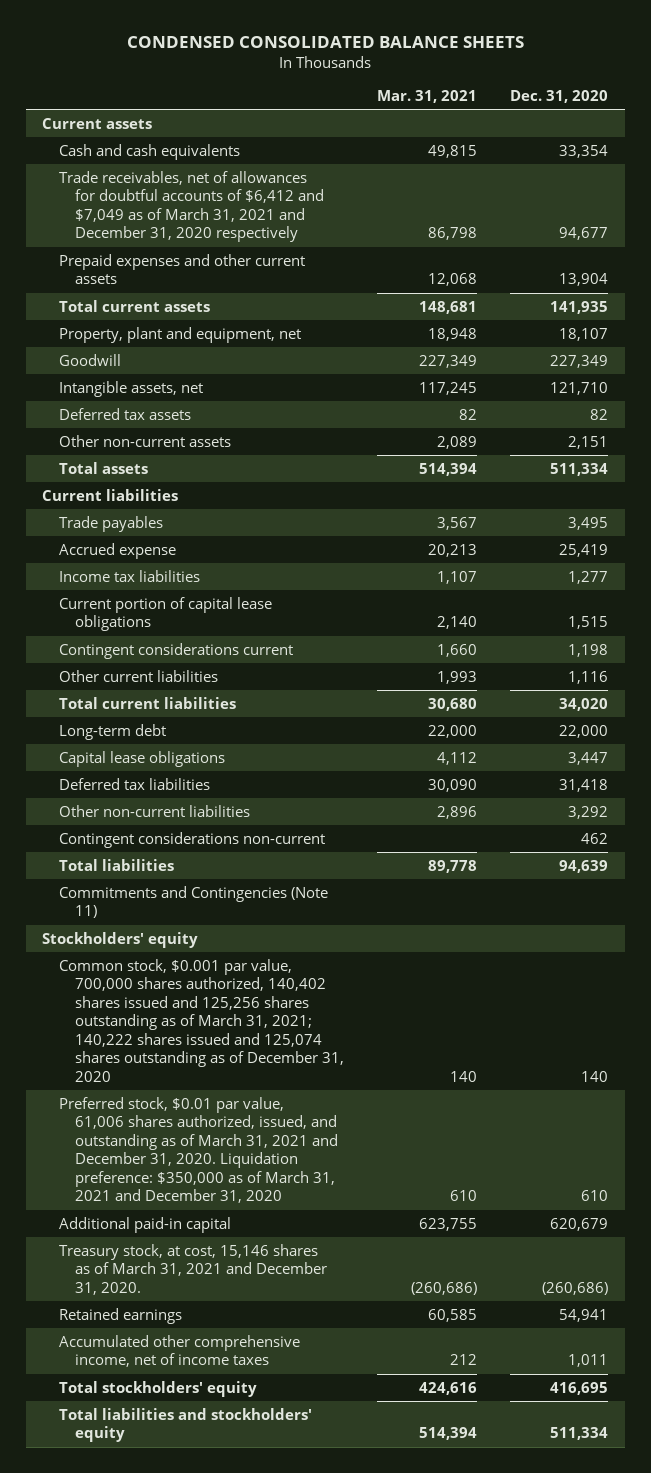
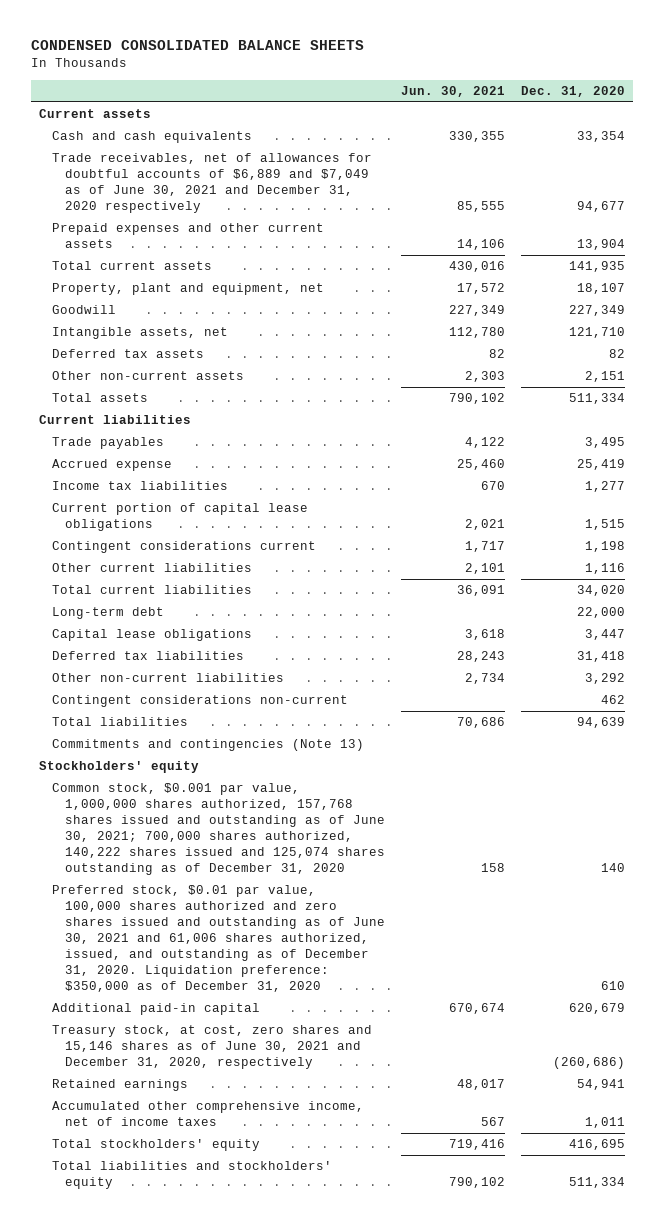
- | Mar. 31, 2021 | Dec. 31, 2020
+ | Jun. 30, 2021 | Dec. 31, 2020
- Trade receivables, net of allowances for doubtful accounts of $6,412 and $7,049 as of March 31, 2021 and December 31, 2020 respectively | 86,798 | 94,677
+ Trade receivables, net of allowances for doubtful accounts of $6,889 and $7,049 as of June 30, 2021 and December 31, 2020 respectively | 85,555 | 94,677
- Commitments and Contingencies (Note 11)
+ Commitments and contingencies (Note 13)
- Common stock, $0.001 par value, 700,000 shares authorized, 140,402 shares issued and 125,256 shares outstanding as of March 31, 2021; 140,222 shares issued and 125,074 shares outstanding as of December 31, 2020 | 140 | 140
- Preferred stock, $0.01 par value, 61,006 shares authorized, issued, and outstanding as of March 31, 2021 and December 31, 2020. Liquidation preference: $350,000 as of March 31, 2021 and December 31, 2020 | 610 | 610
+ Common stock, $0.001 par value, 1,000,000 shares authorized, 157,768 shares issued and outstanding as of June 30, 2021; 700,000 shares authorized, 140,222 shares issued and 125,074 shares outstanding as of December 31, 2020 | 158 | 140
+ Preferred stock, $0.01 par value, 100,000 shares authorized and zero shares issued and outstanding as of June 30, 2021 and 61,006 shares authorized, issued, and outstanding as of December 31, 2020. Liquidation preference: $350,000 as of December 31, 2020 | | 610
- Treasury stock, at cost, 15,146 shares as of March 31, 2021 and December 31, 2020. | (260,686) | (260,686)
+ Treasury stock, at cost, zero shares and 15,146 shares as of June 30, 2021 and December 31, 2020, respectively | | (260,686)

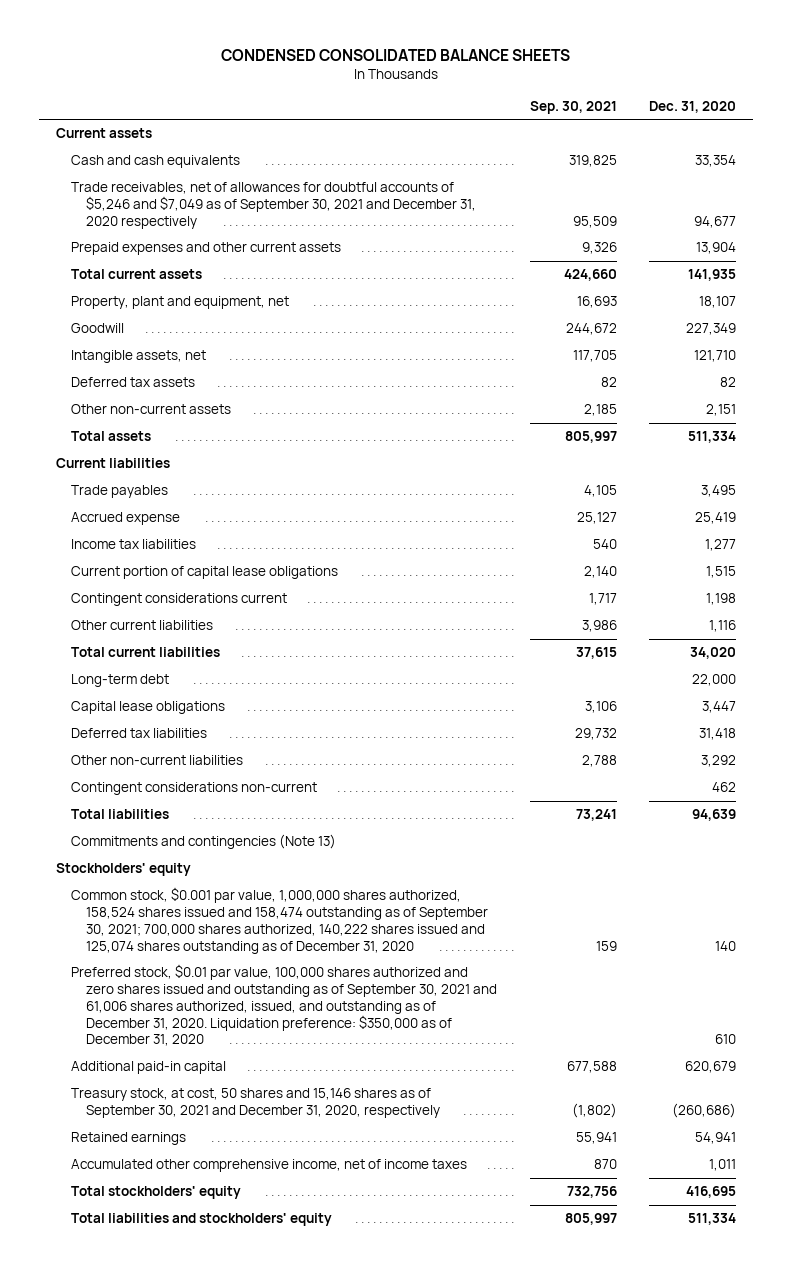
- | Jun. 30, 2021 | Dec. 31, 2020
+ | Sep. 30, 2021 | Dec. 31, 2020
- Trade receivables, net of allowances for doubtful accounts of $6,889 and $7,049 as of June 30, 2021 and December 31, 2020 respectively | 85,555 | 94,677
+ Trade receivables, net of allowances for doubtful accounts of $5,246 and $7,049 as of September 30, 2021 and December 31, 2020 respectively | 95,509 | 94,677
- Common stock, $0.001 par value, 1,000,000 shares authorized, 157,768 shares issued and outstanding as of June 30, 2021; 700,000 shares authorized, 140,222 shares issued and 125,074 shares outstanding as of December 31, 2020 | 158 | 140
- Preferred stock, $0.01 par value, 100,000 shares authorized and zero shares issued and outstanding as of June 30, 2021 and 61,006 shares authorized, issued, and outstanding as of December 31, 2020. Liquidation preference: $350,000 as of December 31, 2020 | | 610
+ Common stock, $0.001 par value, 1,000,000 shares authorized, 158,524 shares issued and 158,474 outstanding as of September 30, 2021; 700,000 shares authorized, 140,222 shares issued and 125,074 shares outstanding as of December 31, 2020 | 159 | 140
+ Preferred stock, $0.01 par value, 100,000 shares authorized and zero shares issued and outstanding as of September 30, 2021 and 61,006 shares authorized, issued, and outstanding as of December 31, 2020. Liquidation preference: $350,000 as of December 31, 2020 | | 610
- Treasury stock, at cost, zero shares and 15,146 shares as of June 30, 2021 and December 31, 2020, respectively | | (260,686)
+ Treasury stock, at cost, 50 shares and 15,146 shares as of September 30, 2021 and December 31, 2020, respectively | (1,802) | (260,686)

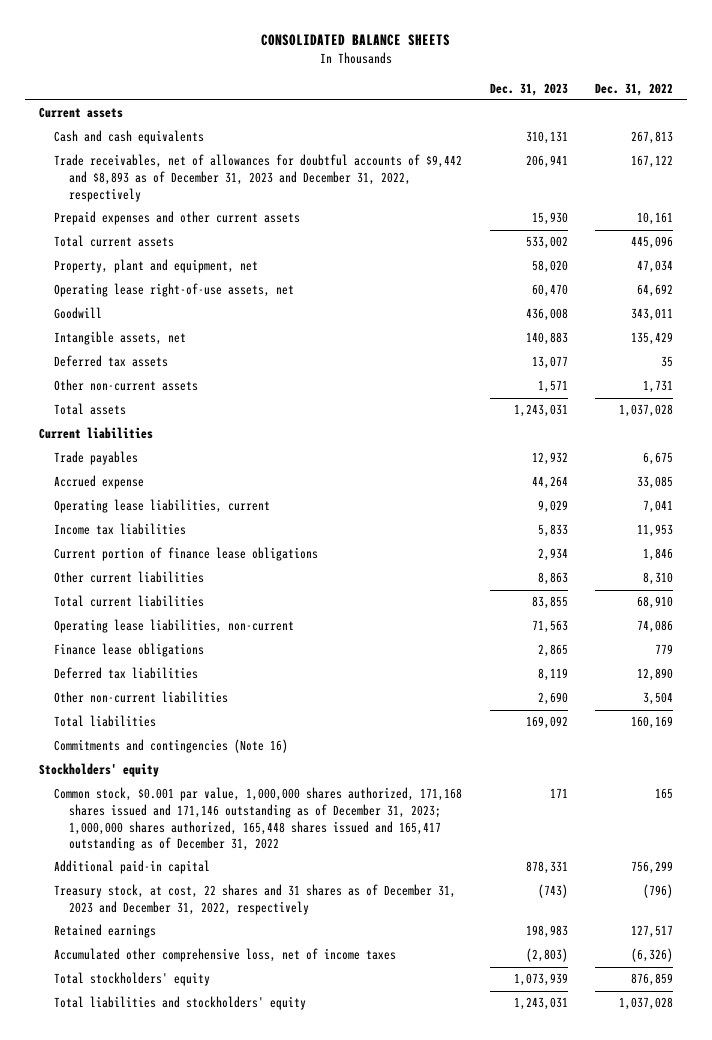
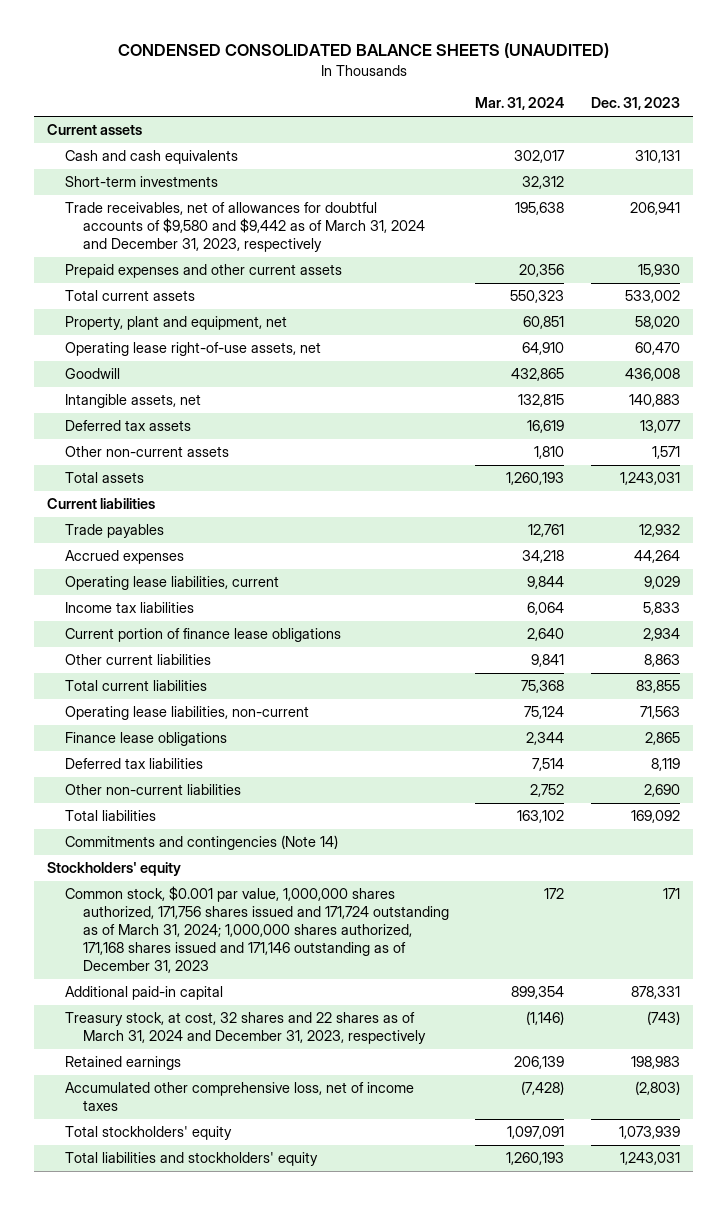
- CONSOLIDATED BALANCE SHEETS
+ CONDENSED CONSOLIDATED BALANCE SHEETS (UNAUDITED)
- | Dec. 31, 2023 | Dec. 31, 2022
+ | Mar. 31, 2024 | Dec. 31, 2023
- Trade receivables, net of allowances for doubtful accounts of $9,442 and $8,893 as of December 31, 2023 and December 31, 2022, respectively | 206,941 | 167,122
+ Short-term investments | 32,312 |
+ Trade receivables, net of allowances for doubtful accounts of $9,580 and $9,442 as of March 31, 2024 and December 31, 2023, respectively | 195,638 | 206,941
- Accrued expense | 44,264 | 33,085
+ Accrued expenses | 34,218 | 44,264
- Commitments and contingencies (Note 16)
+ Commitments and contingencies (Note 14)
- Common stock, $0.001 par value, 1,000,000 shares authorized, 171,168 shares issued and 171,146 outstanding as of December 31, 2023; 1,000,000 shares authorized, 165,448 shares issued and 165,417 outstanding as of December 31, 2022 | 171 | 165
+ Common stock, $0.001 par value, 1,000,000 shares authorized, 171,756 shares issued and 171,724 outstanding as of March 31, 2024; 1,000,000 shares authorized, 171,168 shares issued and 171,146 outstanding as of December 31, 2023 | 172 | 171
- Treasury stock, at cost, 22 shares and 31 shares as of December 31, 2023 and December 31, 2022, respectively | (743) | (796)
+ Treasury stock, at cost, 32 shares and 22 shares as of March 31, 2024 and December 31, 2023, respectively | (1,146) | (743)

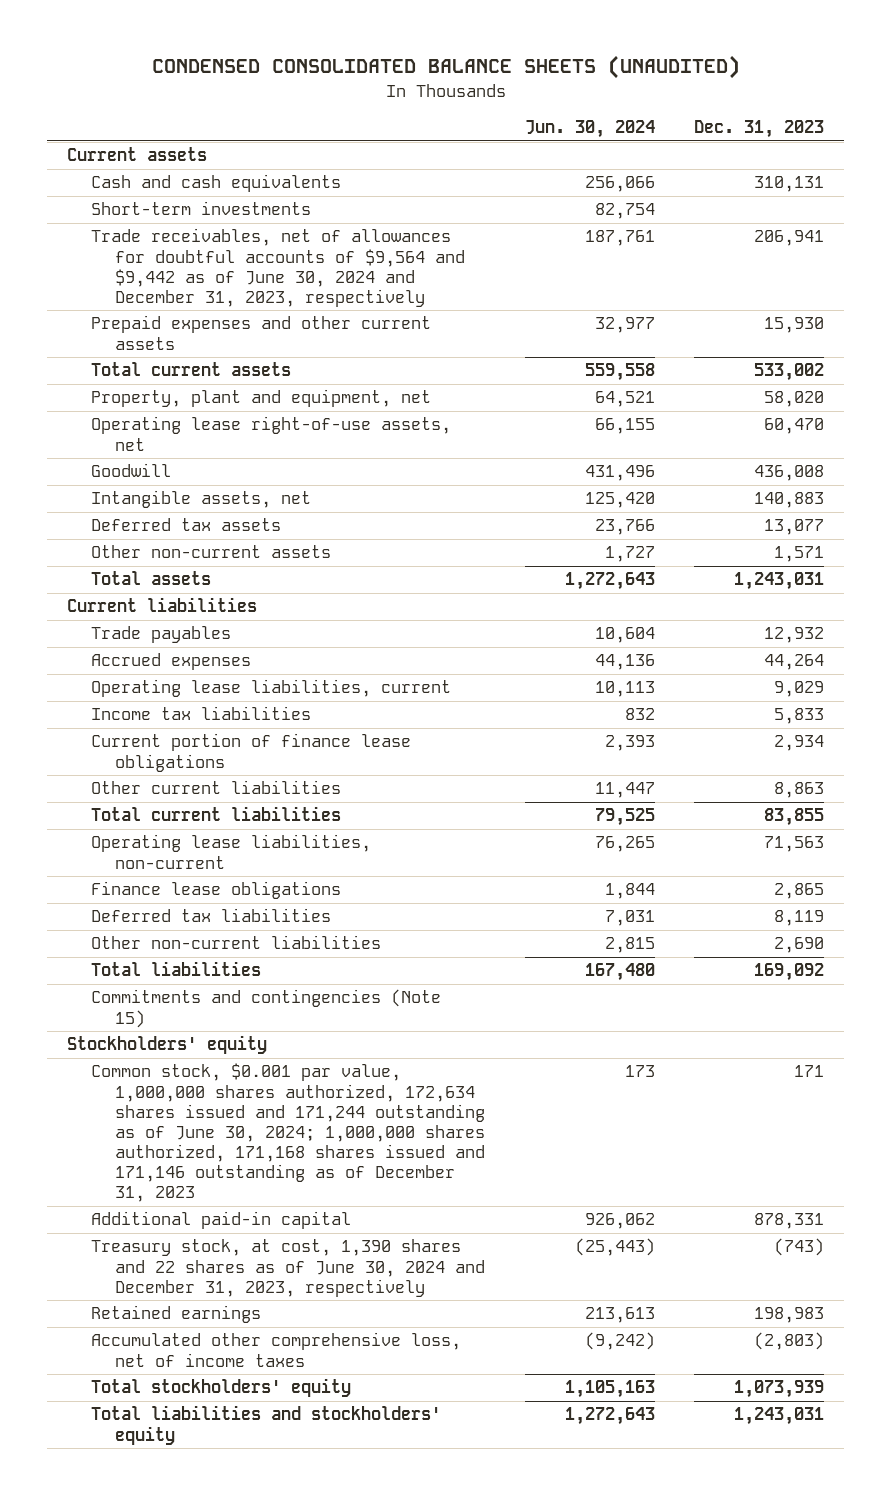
- | Mar. 31, 2024 | Dec. 31, 2023
+ | Jun. 30, 2024 | Dec. 31, 2023
- Trade receivables, net of allowances for doubtful accounts of $9,580 and $9,442 as of March 31, 2024 and December 31, 2023, respectively | 195,638 | 206,941
+ Trade receivables, net of allowances for doubtful accounts of $9,564 and $9,442 as of June 30, 2024 and December 31, 2023, respectively | 187,761 | 206,941
- Commitments and contingencies (Note 14)
+ Commitments and contingencies (Note 15)
- Common stock, $0.001 par value, 1,000,000 shares authorized, 171,756 shares issued and 171,724 outstanding as of March 31, 2024; 1,000,000 shares authorized, 171,168 shares issued and 171,146 outstanding as of December 31, 2023 | 172 | 171
+ Common stock, $0.001 par value, 1,000,000 shares authorized, 172,634 shares issued and 171,244 outstanding as of June 30, 2024; 1,000,000 shares authorized, 171,168 shares issued and 171,146 outstanding as of December 31, 2023 | 173 | 171
- Treasury stock, at cost, 32 shares and 22 shares as of March 31, 2024 and December 31, 2023, respectively | (1,146) | (743)
+ Treasury stock, at cost, 1,390 shares and 22 shares as of June 30, 2024 and December 31, 2023, respectively | (25,443) | (743)

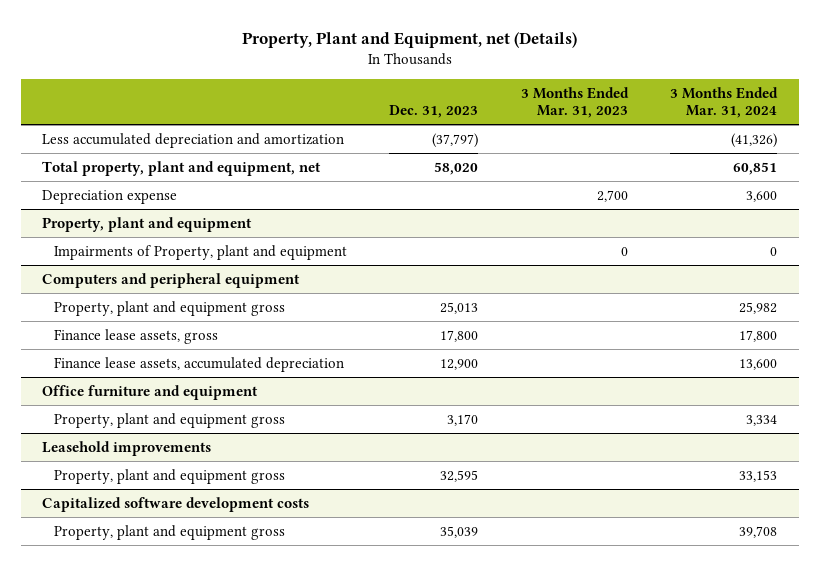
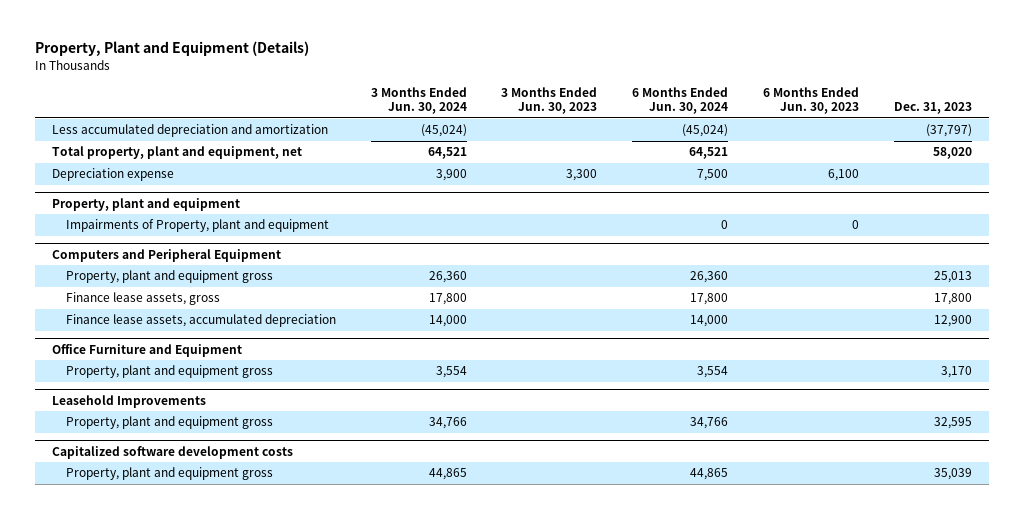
- Property, Plant and Equipment, net (Details)
+ Property, Plant and Equipment (Details)
- | Dec. 31, 2023 | 3 Months Ended Mar. 31, 2023 | 3 Months Ended Mar. 31, 2024
+ | 3 Months Ended Jun. 30, 2024 | 3 Months Ended Jun. 30, 2023 | 6 Months Ended Jun. 30, 2024 | 6 Months Ended Jun. 30, 2023 | Dec. 31, 2023
- Computers and peripheral equipment
+ Computers and Peripheral Equipment
- Office furniture and equipment
+ Office Furniture and Equipment
- Leasehold improvements
+ Leasehold Improvements

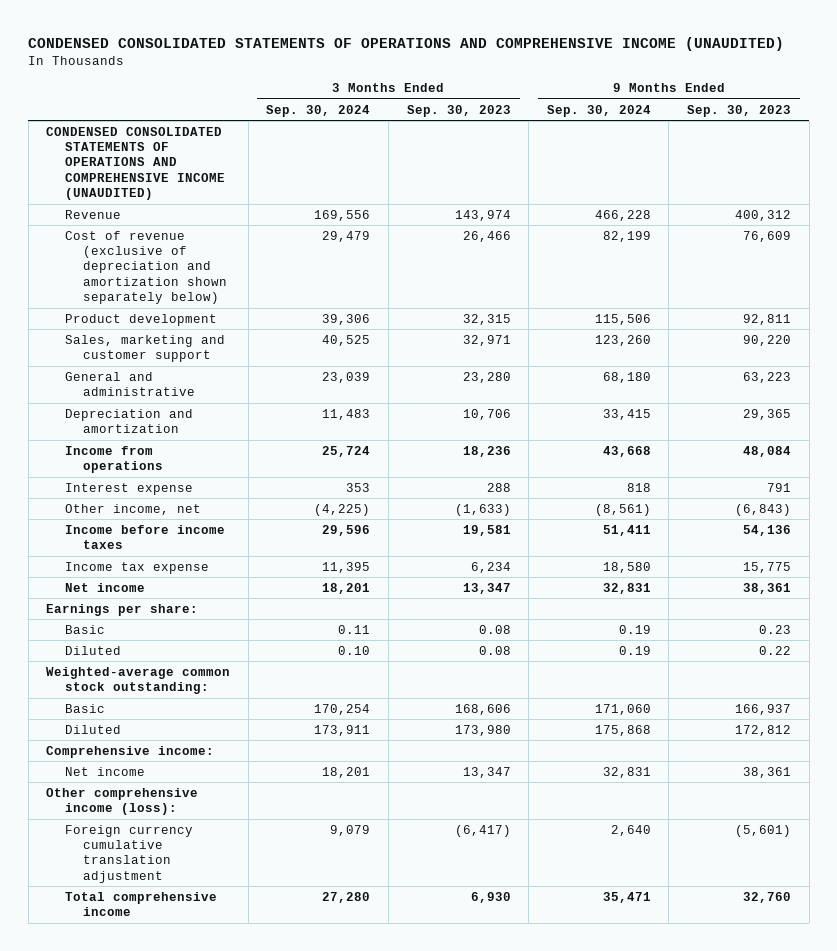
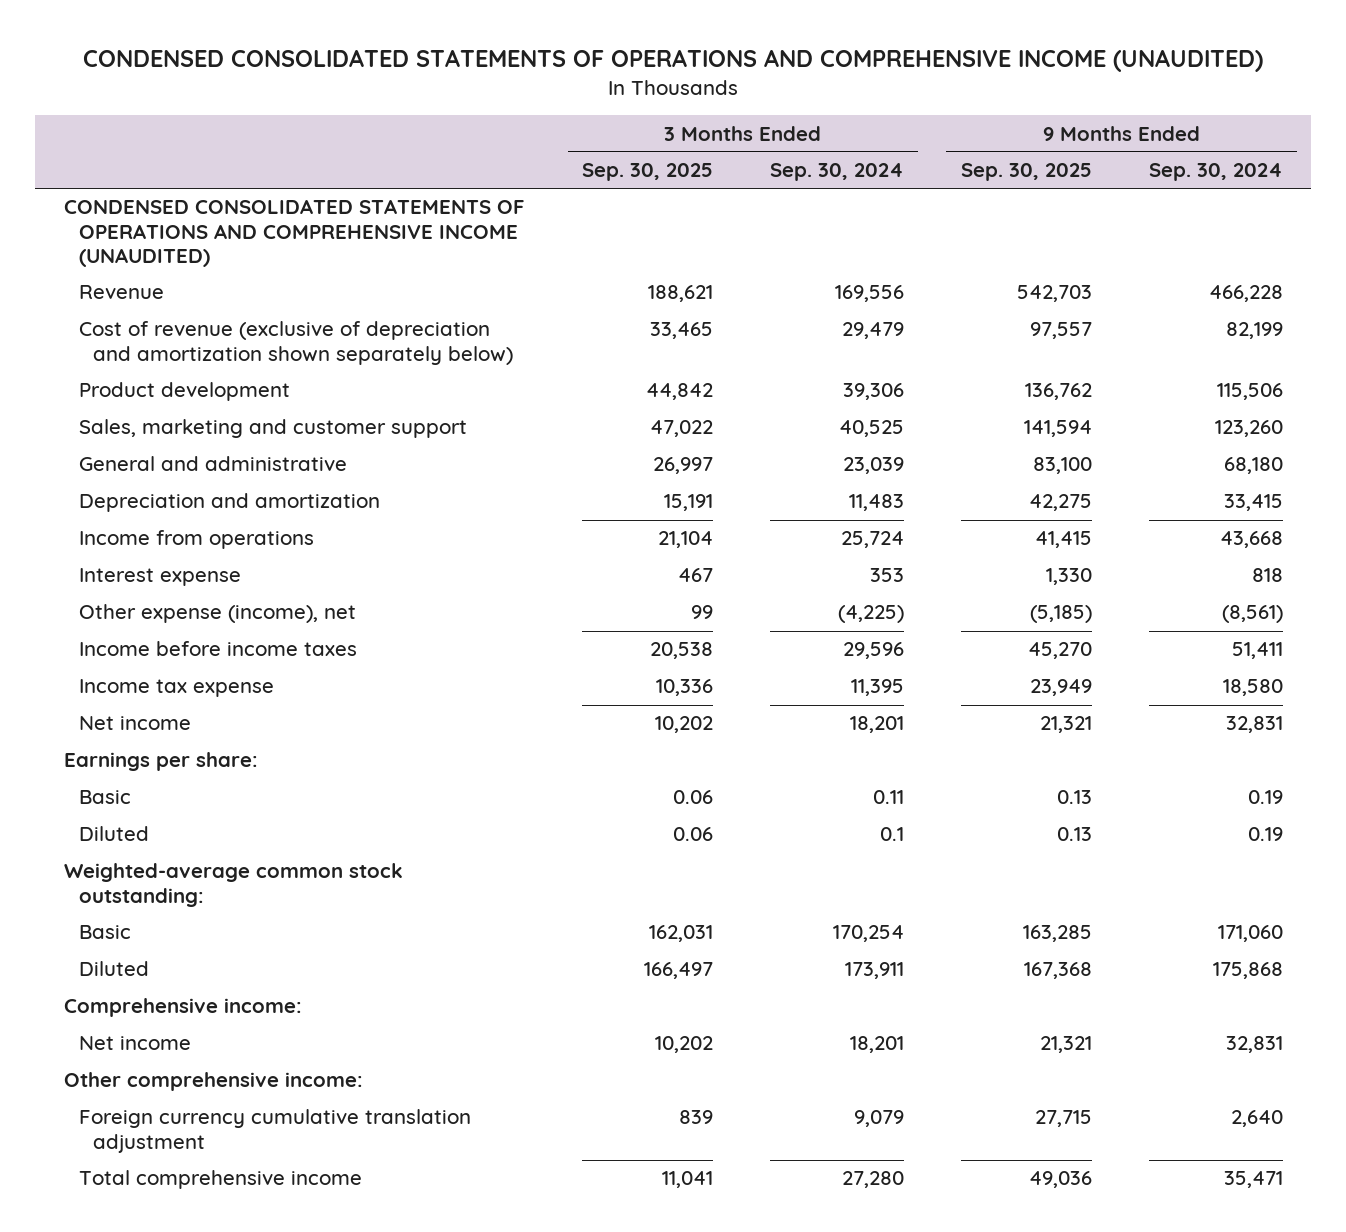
- | 3 Months Ended Sep. 30, 2024 | 3 Months Ended Sep. 30, 2023 | 9 Months Ended Sep. 30, 2024 | 9 Months Ended Sep. 30, 2023
+ | 3 Months Ended Sep. 30, 2025 | 3 Months Ended Sep. 30, 2024 | 9 Months Ended Sep. 30, 2025 | 9 Months Ended Sep. 30, 2024
- Other income, net | (4,225) | (1,633) | (8,561) | (6,843)
+ Other expense (income), net | 99 | (4,225) | (5,185) | (8,561)
- Diluted | 0.10 | 0.08 | 0.19 | 0.22
+ Diluted | 0.06 | 0.1 | 0.13 | 0.19
- Other comprehensive income (loss):
+ Other comprehensive income:

